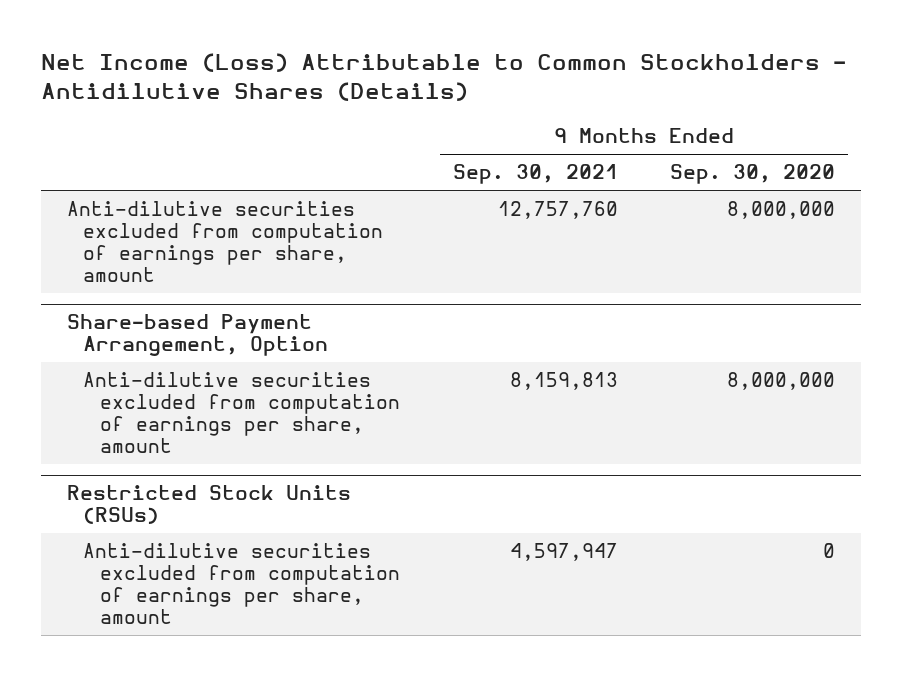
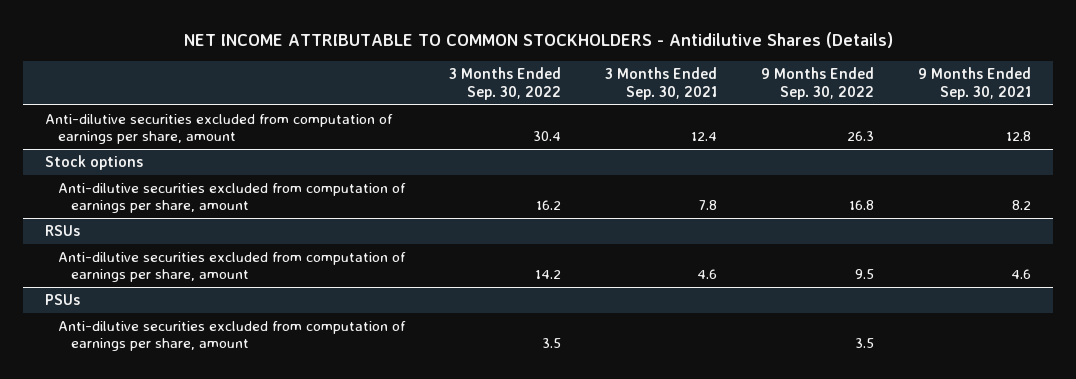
- Net Income (Loss) Attributable to Common Stockholders - Antidilutive Shares (Details)
+ NET INCOME ATTRIBUTABLE TO COMMON STOCKHOLDERS - Antidilutive Shares (Details)
- | 9 Months Ended Sep. 30, 2021 | 9 Months Ended Sep. 30, 2020
+ | 3 Months Ended Sep. 30, 2022 | 3 Months Ended Sep. 30, 2021 | 9 Months Ended Sep. 30, 2022 | 9 Months Ended Sep. 30, 2021
- Anti-dilutive securities excluded from computation of earnings per share, amount | 12,757,760 | 8,000,000
- Share-based Payment Arrangement, Option
- Anti-dilutive securities excluded from computation of earnings per share, amount | 8,159,813 | 8,000,000
- Restricted Stock Units (RSUs)
- Anti-dilutive securities excluded from computation of earnings per share, amount | 4,597,947 | 0
+ Anti-dilutive securities excluded from computation of earnings per share, amount | 30.4 | 12.4 | 26.3 | 12.8
+ Stock options
+ Anti-dilutive securities excluded from computation of earnings per share, amount | 16.2 | 7.8 | 16.8 | 8.2
+ RSUs
+ Anti-dilutive securities excluded from computation of earnings per share, amount | 14.2 | 4.6 | 9.5 | 4.6
+ PSUs
+ Anti-dilutive securities excluded from computation of earnings per share, amount | 3.5 | | 3.5 |

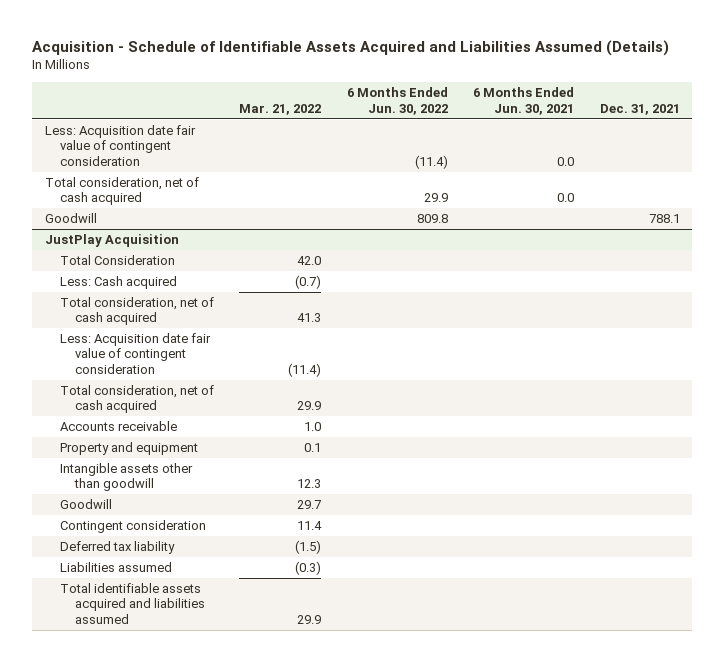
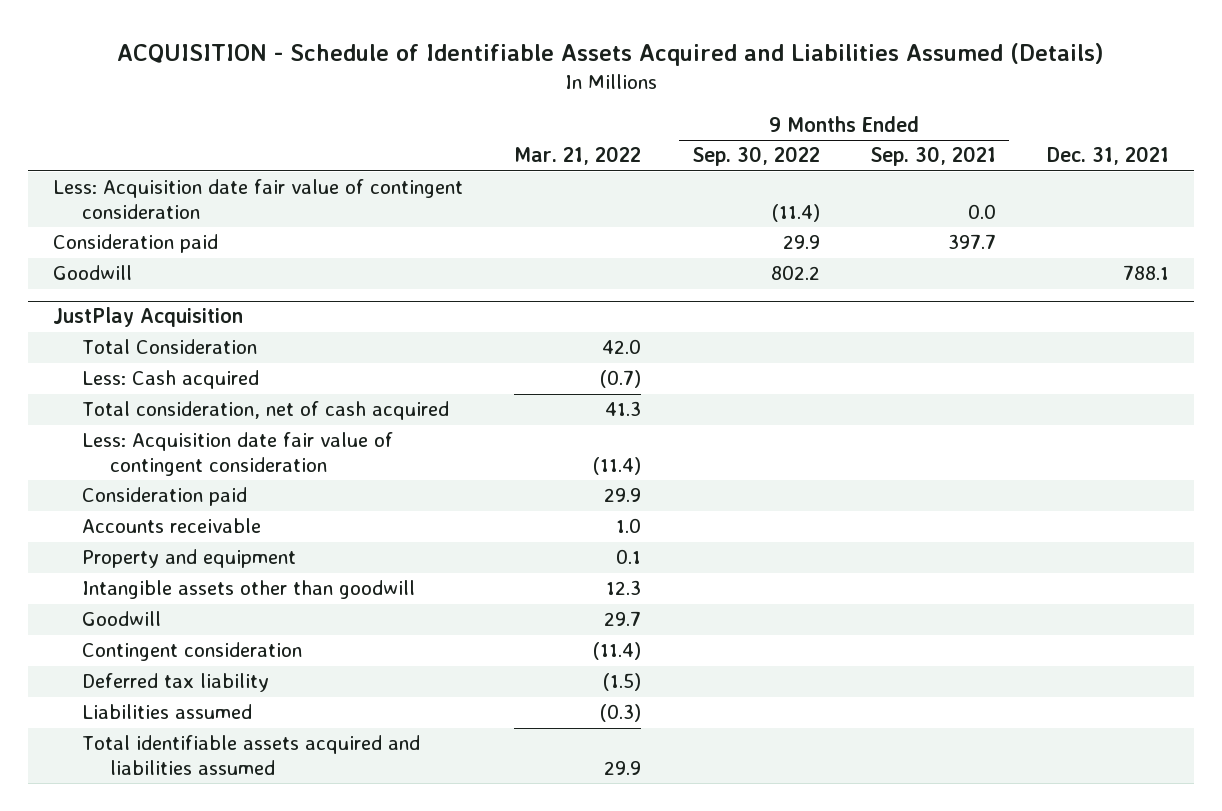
- Acquisition - Schedule of Identifiable Assets Acquired and Liabilities Assumed (Details)
+ ACQUISITION - Schedule of Identifiable Assets Acquired and Liabilities Assumed (Details)
- | Mar. 21, 2022 | 6 Months Ended Jun. 30, 2022 | 6 Months Ended Jun. 30, 2021 | Dec. 31, 2021
+ | Mar. 21, 2022 | 9 Months Ended Sep. 30, 2022 | 9 Months Ended Sep. 30, 2021 | Dec. 31, 2021
- Total consideration, net of cash acquired | | 29.9 | 0.0 |
+ Consideration paid | | 29.9 | 397.7 |
@ JustPlay Acquisition
- Total consideration, net of cash acquired | 29.9 | | |
+ Consideration paid | 29.9 | | |
- Contingent consideration | 11.4 | | |
+ Contingent consideration | (11.4) | | |

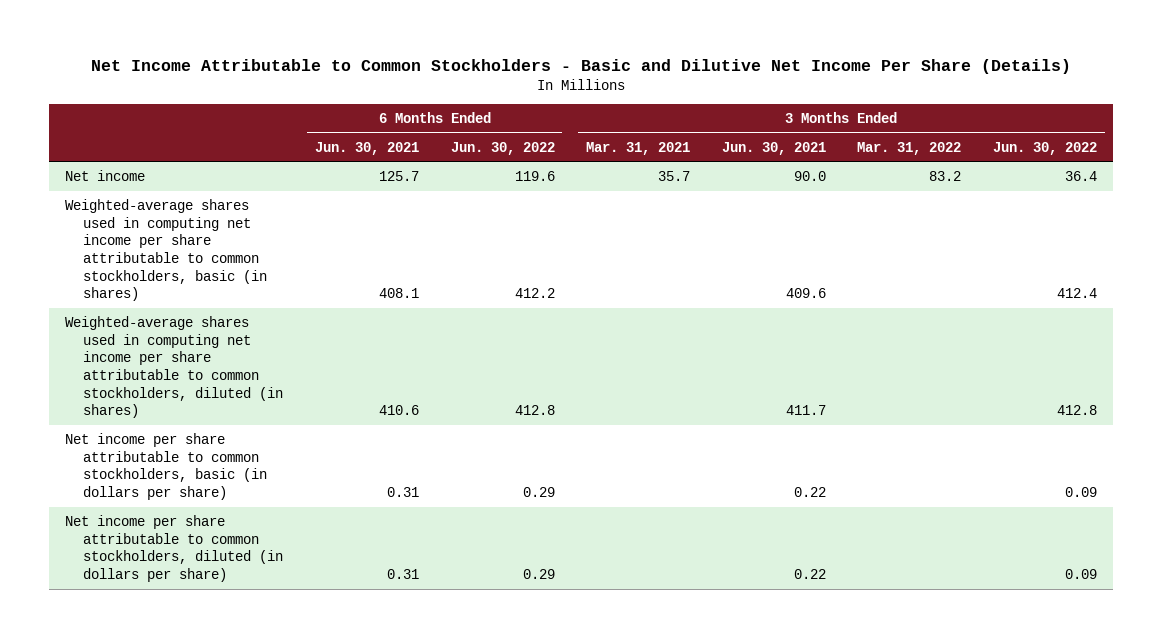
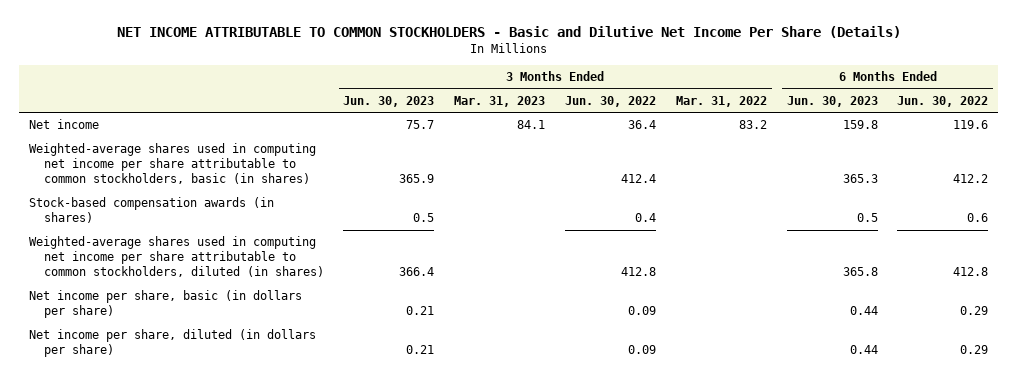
- Net Income Attributable to Common Stockholders - Basic and Dilutive Net Income Per Share (Details)
+ NET INCOME ATTRIBUTABLE TO COMMON STOCKHOLDERS - Basic and Dilutive Net Income Per Share (Details)
- | 6 Months Ended Jun. 30, 2021 | 6 Months Ended Jun. 30, 2022 | 3 Months Ended Mar. 31, 2021 | 3 Months Ended Jun. 30, 2021 | 3 Months Ended Mar. 31, 2022 | 3 Months Ended Jun. 30, 2022
+ | 3 Months Ended Jun. 30, 2023 | 3 Months Ended Mar. 31, 2023 | 3 Months Ended Jun. 30, 2022 | 3 Months Ended Mar. 31, 2022 | 6 Months Ended Jun. 30, 2023 | 6 Months Ended Jun. 30, 2022
+ Stock-based compensation awards (in shares) | 0.5 | | 0.4 | | 0.5 | 0.6
- Net income per share attributable to common stockholders, basic (in dollars per share) | 0.31 | 0.29 | | 0.22 | | 0.09
- Net income per share attributable to common stockholders, diluted (in dollars per share) | 0.31 | 0.29 | | 0.22 | | 0.09
+ Net income per share, basic (in dollars per share) | 0.21 | | 0.09 | | 0.44 | 0.29
+ Net income per share, diluted (in dollars per share) | 0.21 | | 0.09 | | 0.44 | 0.29

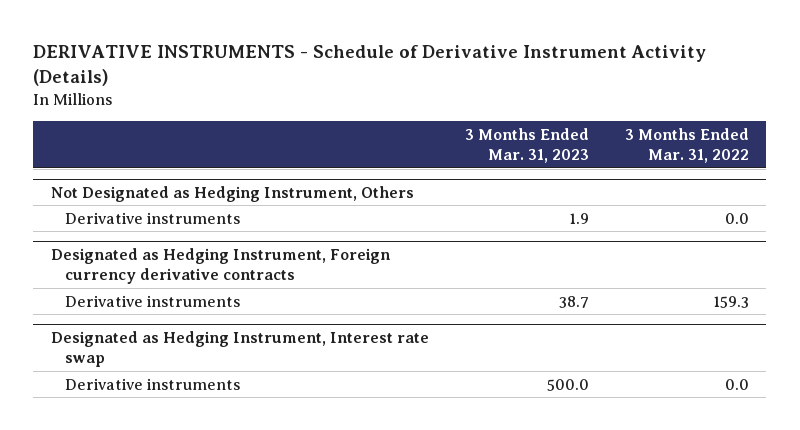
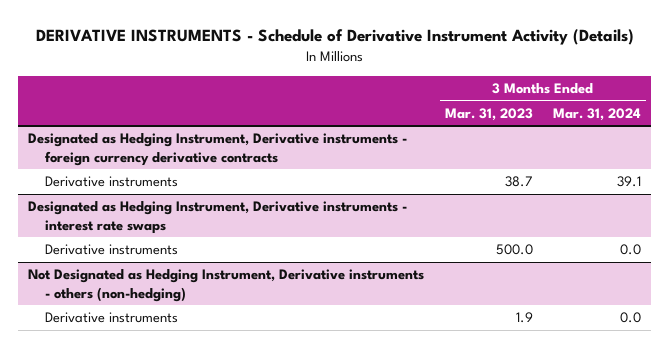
- | 3 Months Ended Mar. 31, 2023 | 3 Months Ended Mar. 31, 2022
+ | 3 Months Ended Mar. 31, 2023 | 3 Months Ended Mar. 31, 2024
- Not Designated as Hedging Instrument, Others
- Derivative instruments | 1.9 | 0.0
- Designated as Hedging Instrument, Foreign currency derivative contracts
+ Designated as Hedging Instrument, Derivative instruments - foreign currency derivative contracts
- Designated as Hedging Instrument, Interest rate swap
+ Designated as Hedging Instrument, Derivative instruments - interest rate swaps
+ Not Designated as Hedging Instrument, Derivative instruments - others (non-hedging)
+ Derivative instruments | 1.9 | 0.0

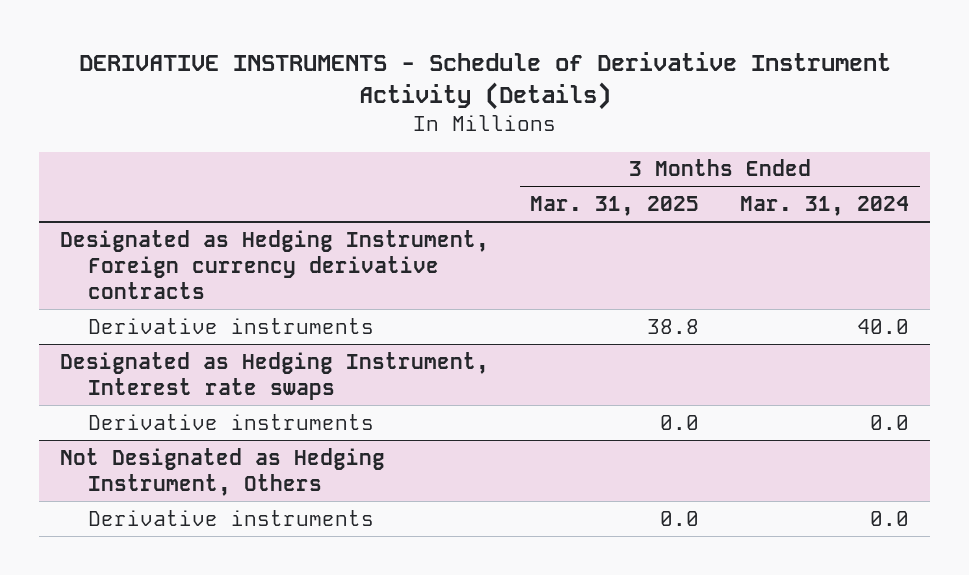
- | 3 Months Ended Mar. 31, 2023 | 3 Months Ended Mar. 31, 2024
+ | 3 Months Ended Mar. 31, 2025 | 3 Months Ended Mar. 31, 2024
- Designated as Hedging Instrument, Derivative instruments - foreign currency derivative contracts
- Derivative instruments | 38.7 | 39.1
- Designated as Hedging Instrument, Derivative instruments - interest rate swaps
+ Designated as Hedging Instrument, Foreign currency derivative contracts
+ Derivative instruments | 38.8 | 40.0
+ Designated as Hedging Instrument, Interest rate swaps
- Not Designated as Hedging Instrument, Derivative instruments - others (non-hedging)
+ Not Designated as Hedging Instrument, Others

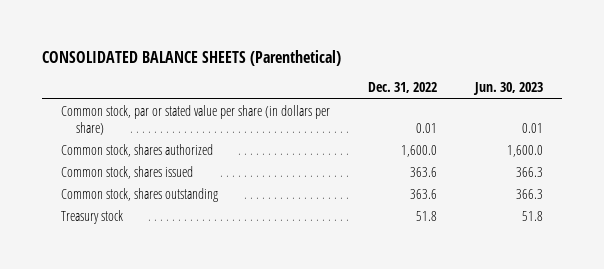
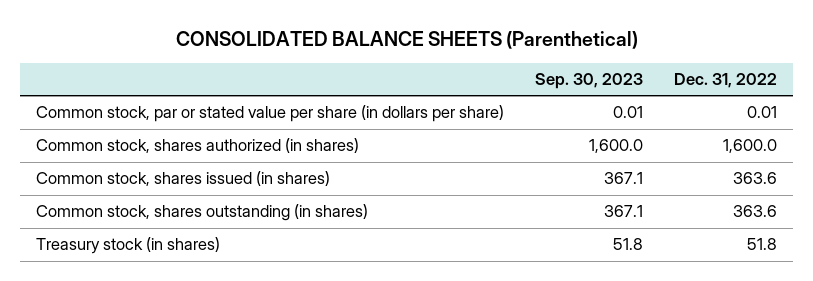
- | Dec. 31, 2022 | Jun. 30, 2023
+ | Sep. 30, 2023 | Dec. 31, 2022
- Common stock, shares authorized | 1,600.0 | 1,600.0
- Common stock, shares issued | 363.6 | 366.3
- Common stock, shares outstanding | 363.6 | 366.3
- Treasury stock | 51.8 | 51.8
+ Common stock, shares authorized (in shares) | 1,600.0 | 1,600.0
+ Common stock, shares issued (in shares) | 367.1 | 363.6
+ Common stock, shares outstanding (in shares) | 367.1 | 363.6
+ Treasury stock (in shares) | 51.8 | 51.8

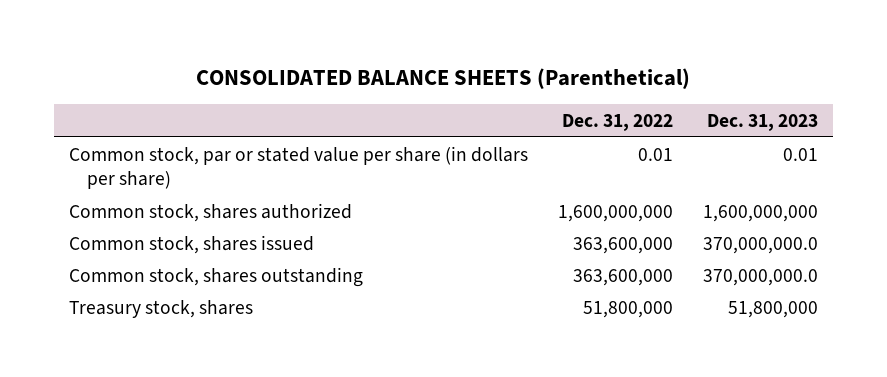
- | Sep. 30, 2023 | Dec. 31, 2022
+ | Dec. 31, 2022 | Dec. 31, 2023
- Common stock, shares authorized (in shares) | 1,600.0 | 1,600.0
- Common stock, shares issued (in shares) | 367.1 | 363.6
- Common stock, shares outstanding (in shares) | 367.1 | 363.6
- Treasury stock (in shares) | 51.8 | 51.8
+ Common stock, shares authorized | 1,600,000,000 | 1,600,000,000
+ Common stock, shares issued | 363,600,000 | 370,000,000.0
+ Common stock, shares outstanding | 363,600,000 | 370,000,000.0
+ Treasury stock, shares | 51,800,000 | 51,800,000

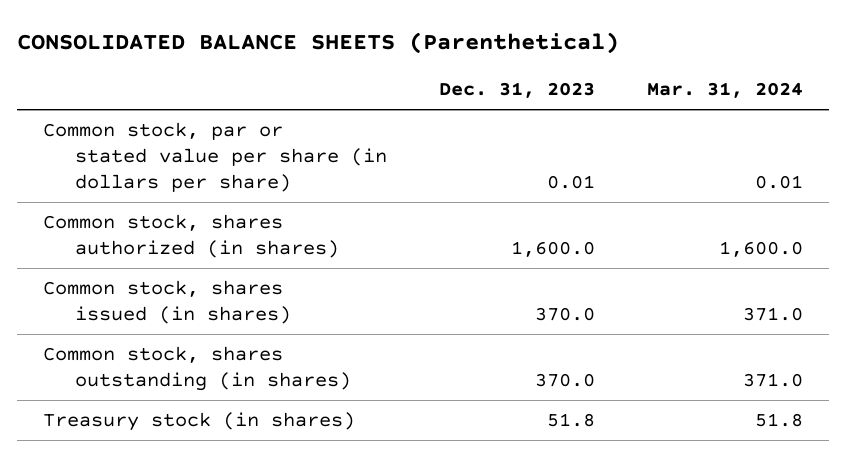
- | Dec. 31, 2022 | Dec. 31, 2023
+ | Dec. 31, 2023 | Mar. 31, 2024
- Common stock, shares authorized | 1,600,000,000 | 1,600,000,000
- Common stock, shares issued | 363,600,000 | 370,000,000.0
- Common stock, shares outstanding | 363,600,000 | 370,000,000.0
- Treasury stock, shares | 51,800,000 | 51,800,000
+ Common stock, shares authorized (in shares) | 1,600.0 | 1,600.0
+ Common stock, shares issued (in shares) | 370.0 | 371.0
+ Common stock, shares outstanding (in shares) | 370.0 | 371.0
+ Treasury stock (in shares) | 51.8 | 51.8

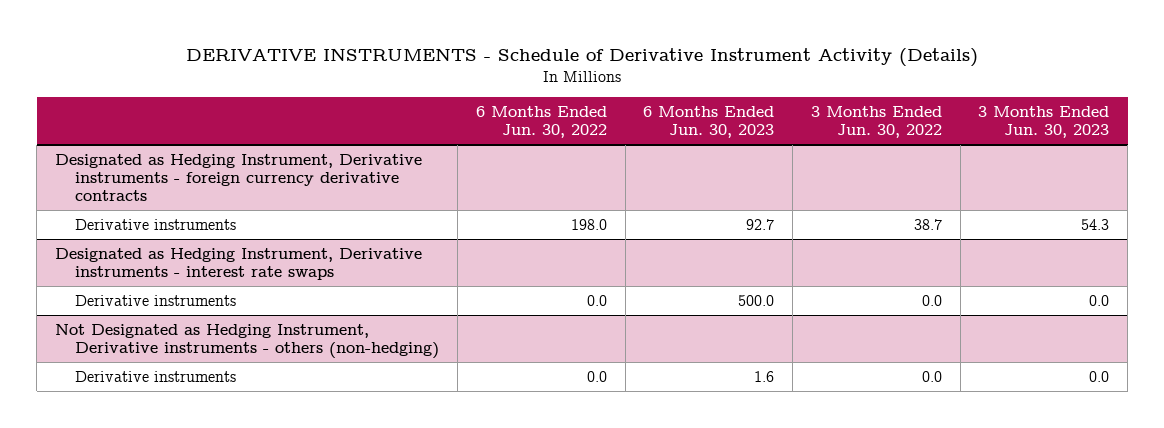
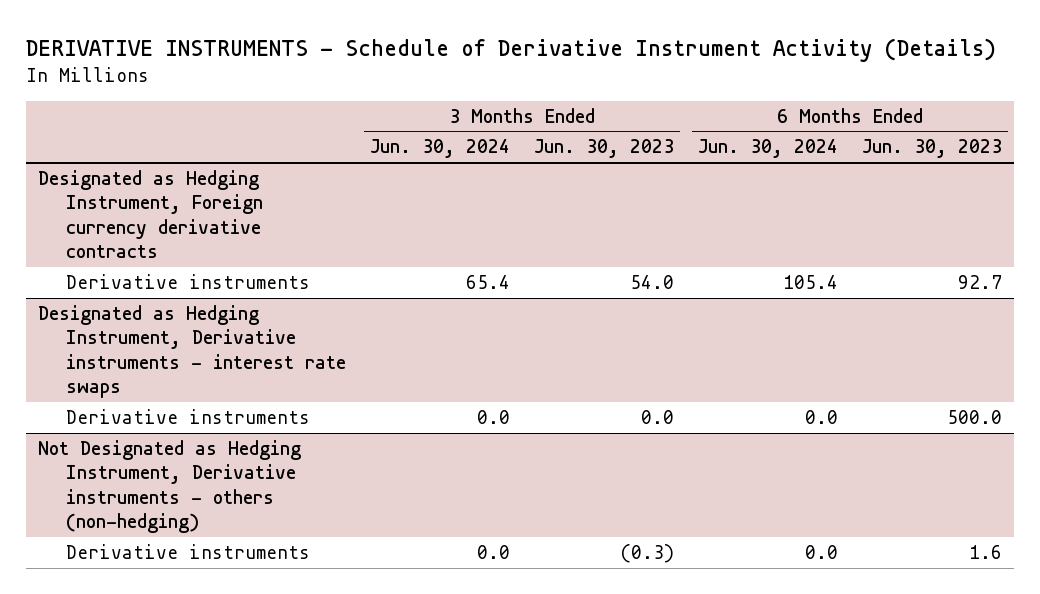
- | 6 Months Ended Jun. 30, 2022 | 6 Months Ended Jun. 30, 2023 | 3 Months Ended Jun. 30, 2022 | 3 Months Ended Jun. 30, 2023
+ | 3 Months Ended Jun. 30, 2024 | 3 Months Ended Jun. 30, 2023 | 6 Months Ended Jun. 30, 2024 | 6 Months Ended Jun. 30, 2023
- Designated as Hedging Instrument, Derivative instruments - foreign currency derivative contracts
- Derivative instruments | 198.0 | 92.7 | 38.7 | 54.3
+ Designated as Hedging Instrument, Foreign currency derivative contracts
+ Derivative instruments | 65.4 | 54.0 | 105.4 | 92.7
@ Not Designated as Hedging Instrument, Derivative instruments - others (non-hedging)
- Derivative instruments | 0.0 | 1.6 | 0.0 | 0.0
+ Derivative instruments | 0.0 | (0.3) | 0.0 | 1.6

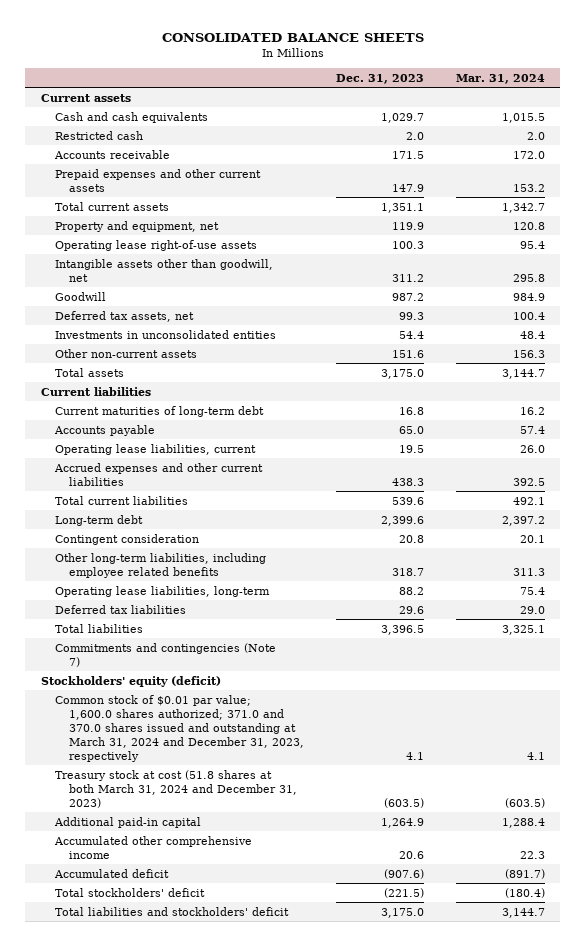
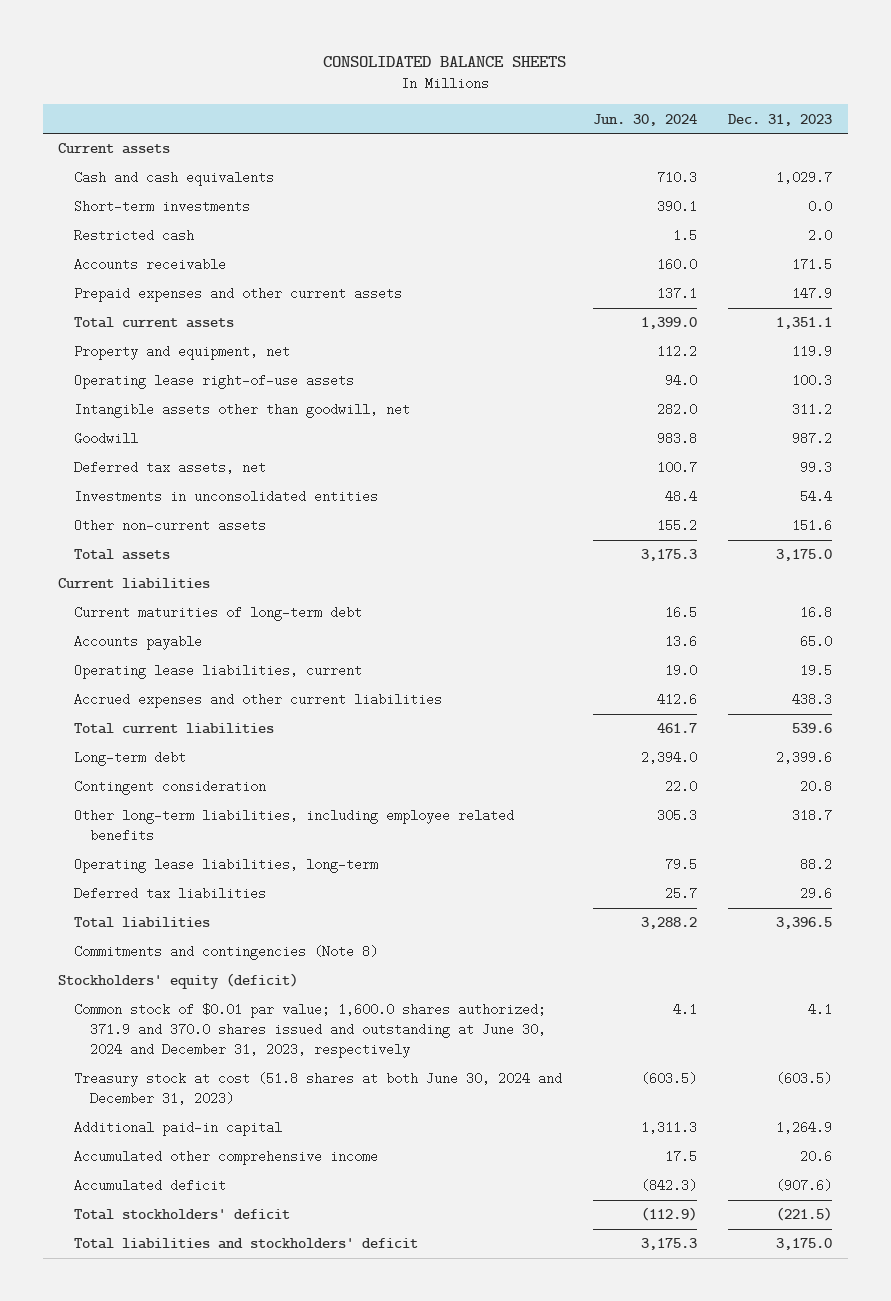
- | Dec. 31, 2023 | Mar. 31, 2024
+ | Jun. 30, 2024 | Dec. 31, 2023
+ Short-term investments | 390.1 | 0.0
- Commitments and contingencies (Note 7)
+ Commitments and contingencies (Note 8)
- Common stock of $0.01 par value; 1,600.0 shares authorized; 371.0 and 370.0 shares issued and outstanding at March 31, 2024 and December 31, 2023, respectively | 4.1 | 4.1
- Treasury stock at cost (51.8 shares at both March 31, 2024 and December 31, 2023) | (603.5) | (603.5)
+ Common stock of $0.01 par value; 1,600.0 shares authorized; 371.9 and 370.0 shares issued and outstanding at June 30, 2024 and December 31, 2023, respectively | 4.1 | 4.1
+ Treasury stock at cost (51.8 shares at both June 30, 2024 and December 31, 2023) | (603.5) | (603.5)

